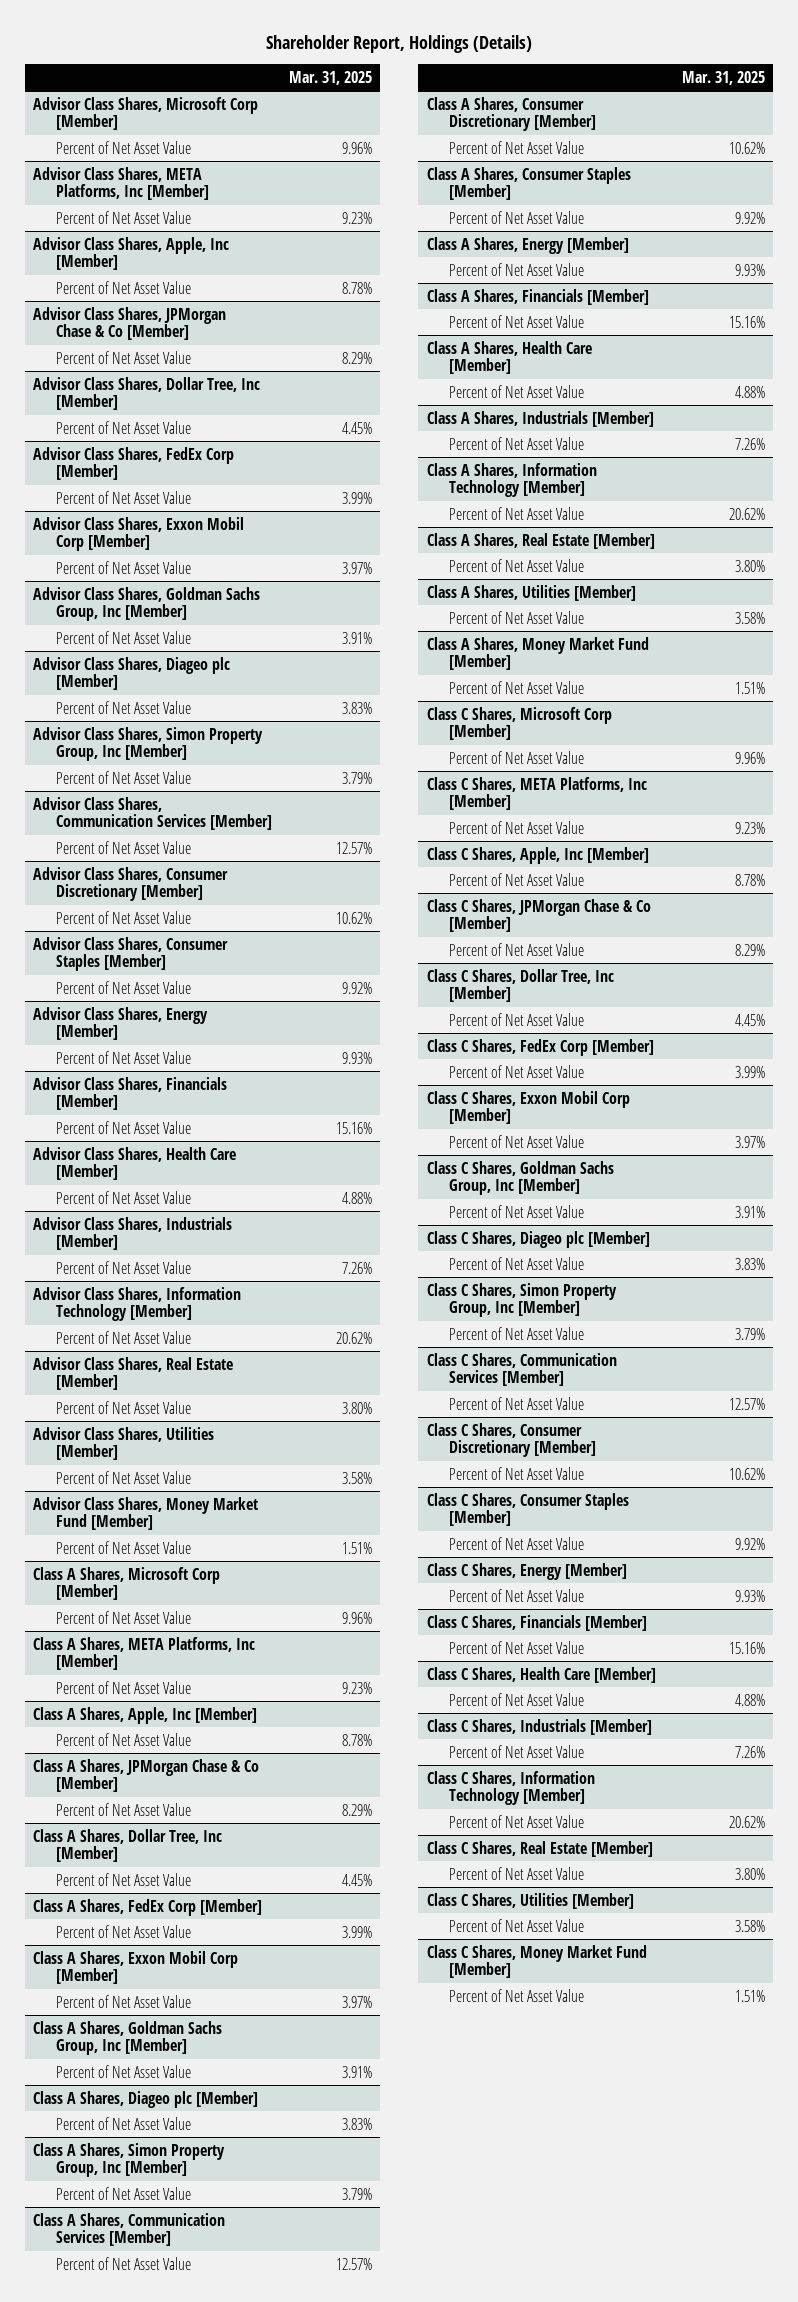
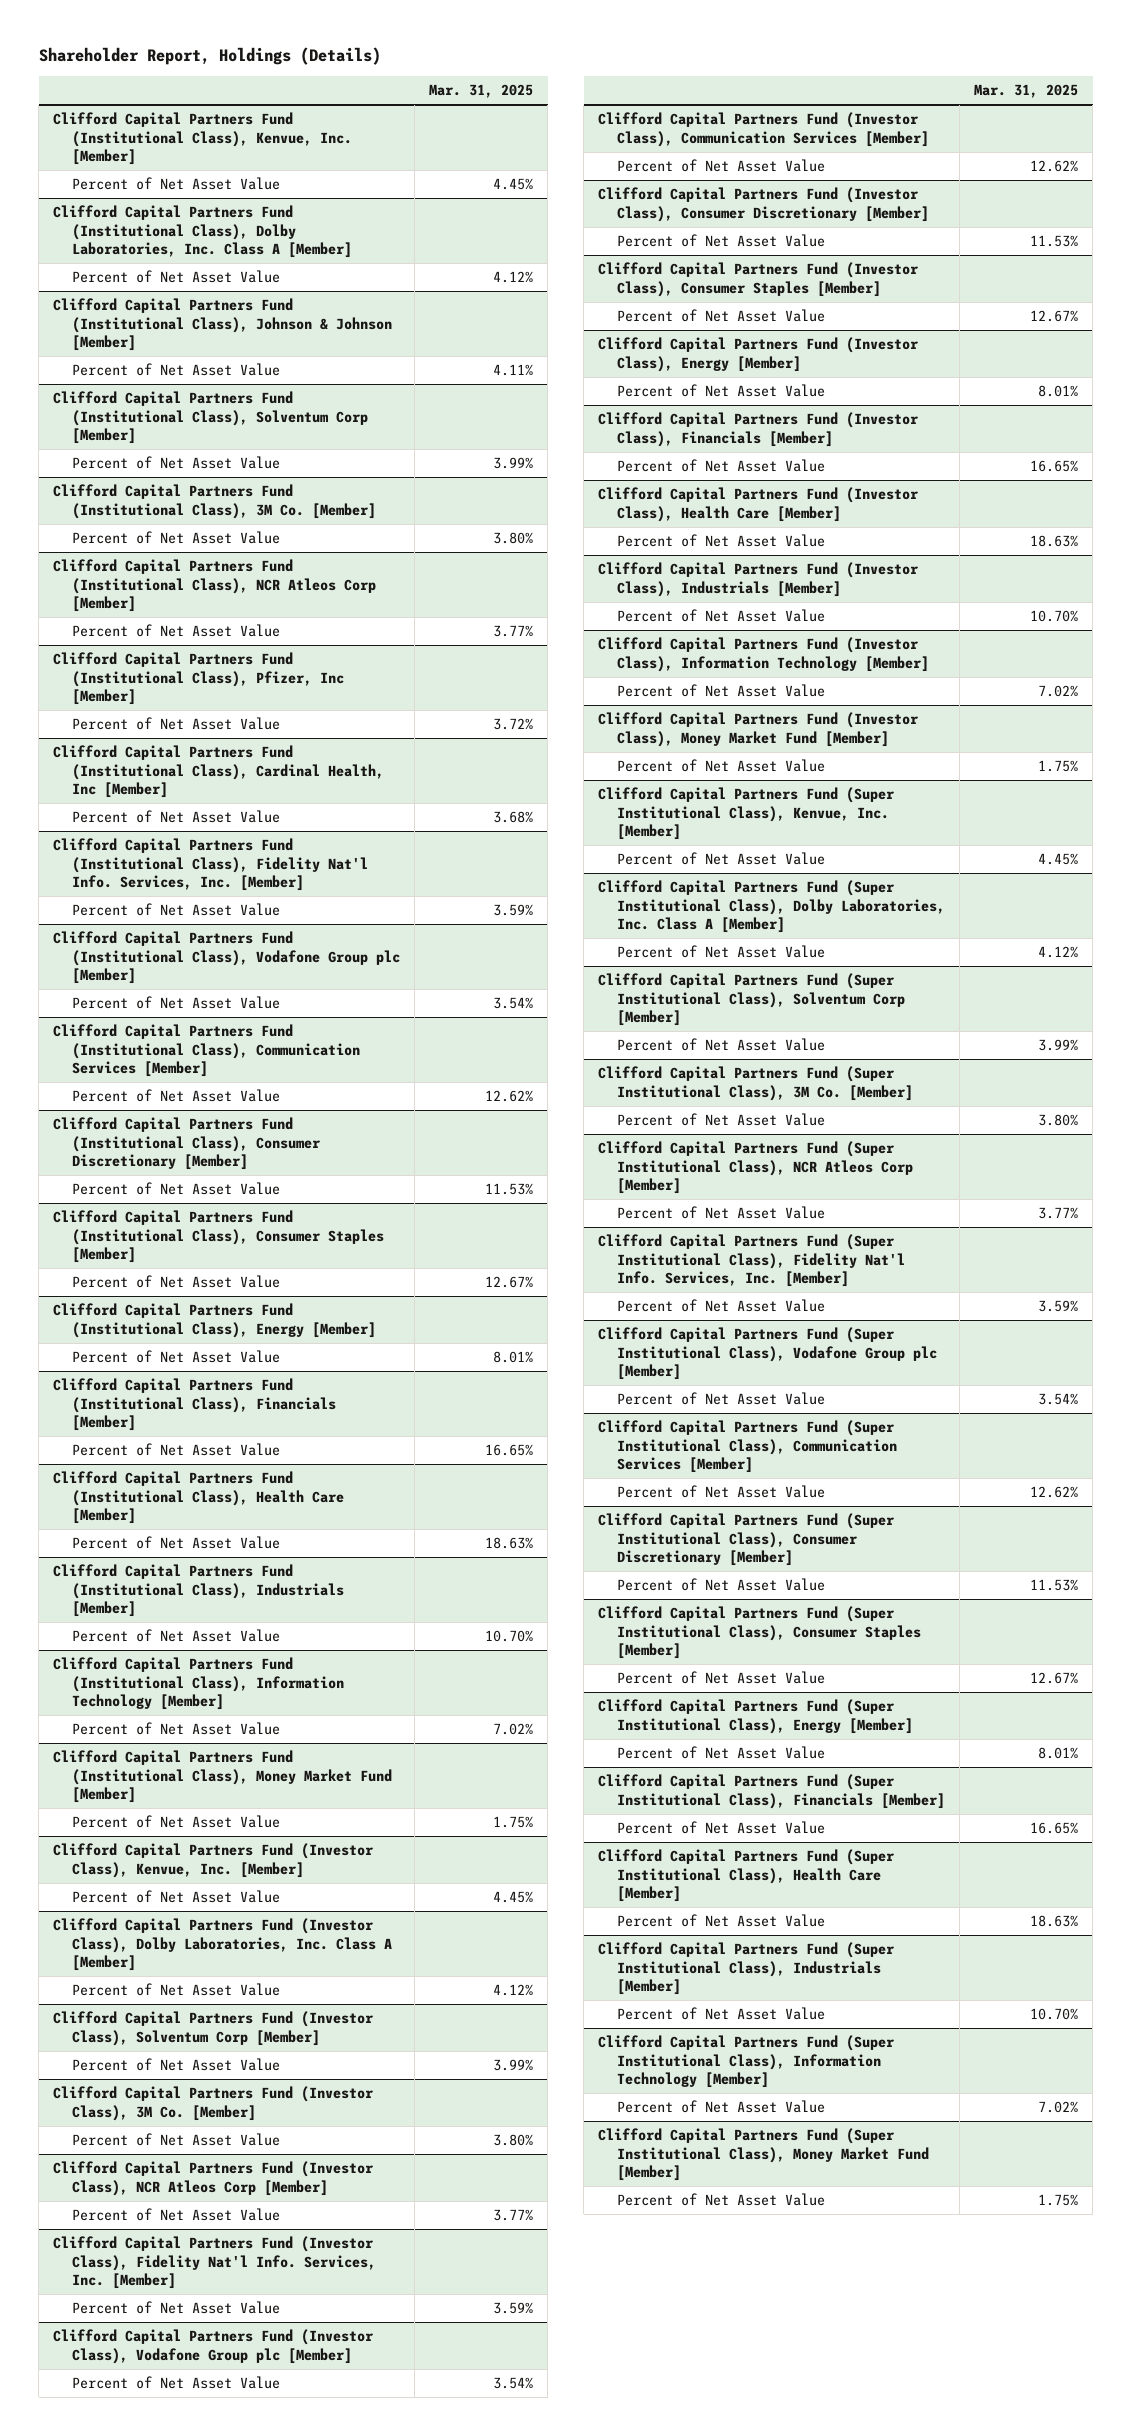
- Advisor Class Shares, Microsoft Corp [Member]
- Percent of Net Asset Value | 9.96%
- Advisor Class Shares, META Platforms, Inc [Member]
- Percent of Net Asset Value | 9.23%
- Advisor Class Shares, Apple, Inc [Member]
- Percent of Net Asset Value | 8.78%
- Advisor Class Shares, JPMorgan Chase & Co [Member]
- Percent of Net Asset Value | 8.29%
- Advisor Class Shares, Dollar Tree, Inc [Member]
+ Clifford Capital Partners Fund (Institutional Class), Kenvue, Inc. [Member]
- Advisor Class Shares, FedEx Corp [Member]
+ Clifford Capital Partners Fund (Institutional Class), Dolby Laboratories, Inc. Class A [Member]
+ Percent of Net Asset Value | 4.12%
+ Clifford Capital Partners Fund (Institutional Class), Johnson & Johnson [Member]
+ Percent of Net Asset Value | 4.11%
+ Clifford Capital Partners Fund (Institutional Class), Solventum Corp [Member]
- Advisor Class Shares, Exxon Mobil Corp [Member]
- Percent of Net Asset Value | 3.97%
- Advisor Class Shares, Goldman Sachs Group, Inc [Member]
- Percent of Net Asset Value | 3.91%
- Advisor Class Shares, Diageo plc [Member]
- Percent of Net Asset Value | 3.83%
- Advisor Class Shares, Simon Property Group, Inc [Member]
- Percent of Net Asset Value | 3.79%
- Advisor Class Shares, Communication Services [Member]
- Percent of Net Asset Value | 12.57%
- Advisor Class Shares, Consumer Discretionary [Member]
- Percent of Net Asset Value | 10.62%
- Advisor Class Shares, Consumer Staples [Member]
- Percent of Net Asset Value | 9.92%
- Advisor Class Shares, Energy [Member]
- Percent of Net Asset Value | 9.93%
- Advisor Class Shares, Financials [Member]
- Percent of Net Asset Value | 15.16%
- Advisor Class Shares, Health Care [Member]
- Percent of Net Asset Value | 4.88%
- Advisor Class Shares, Industrials [Member]
- Percent of Net Asset Value | 7.26%
- Advisor Class Shares, Information Technology [Member]
- Percent of Net Asset Value | 20.62%
- Advisor Class Shares, Real Estate [Member]
+ Clifford Capital Partners Fund (Institutional Class), 3M Co. [Member]
- Advisor Class Shares, Utilities [Member]
- Percent of Net Asset Value | 3.58%
- Advisor Class Shares, Money Market Fund [Member]
- Percent of Net Asset Value | 1.51%
- Class A Shares, Microsoft Corp [Member]
- Percent of Net Asset Value | 9.96%
- Class A Shares, META Platforms, Inc [Member]
- Percent of Net Asset Value | 9.23%
- Class A Shares, Apple, Inc [Member]
- Percent of Net Asset Value | 8.78%
- Class A Shares, JPMorgan Chase & Co [Member]
- Percent of Net Asset Value | 8.29%
- Class A Shares, Dollar Tree, Inc [Member]
+ Clifford Capital Partners Fund (Institutional Class), NCR Atleos Corp [Member]
+ Percent of Net Asset Value | 3.77%
+ Clifford Capital Partners Fund (Institutional Class), Pfizer, Inc [Member]
+ Percent of Net Asset Value | 3.72%
+ Clifford Capital Partners Fund (Institutional Class), Cardinal Health, Inc [Member]
+ Percent of Net Asset Value | 3.68%
+ Clifford Capital Partners Fund (Institutional Class), Fidelity Nat'l Info. Services, Inc. [Member]
+ Percent of Net Asset Value | 3.59%
+ Clifford Capital Partners Fund (Institutional Class), Vodafone Group plc [Member]
+ Percent of Net Asset Value | 3.54%
+ Clifford Capital Partners Fund (Institutional Class), Communication Services [Member]
+ Percent of Net Asset Value | 12.62%
+ Clifford Capital Partners Fund (Institutional Class), Consumer Discretionary [Member]
+ Percent of Net Asset Value | 11.53%
+ Clifford Capital Partners Fund (Institutional Class), Consumer Staples [Member]
+ Percent of Net Asset Value | 12.67%
+ Clifford Capital Partners Fund (Institutional Class), Energy [Member]
+ Percent of Net Asset Value | 8.01%
+ Clifford Capital Partners Fund (Institutional Class), Financials [Member]
+ Percent of Net Asset Value | 16.65%
+ Clifford Capital Partners Fund (Institutional Class), Health Care [Member]
+ Percent of Net Asset Value | 18.63%
+ Clifford Capital Partners Fund (Institutional Class), Industrials [Member]
+ Percent of Net Asset Value | 10.70%
+ Clifford Capital Partners Fund (Institutional Class), Information Technology [Member]
+ Percent of Net Asset Value | 7.02%
+ Clifford Capital Partners Fund (Institutional Class), Money Market Fund [Member]
+ Percent of Net Asset Value | 1.75%
+ Clifford Capital Partners Fund (Investor Class), Kenvue, Inc. [Member]
- Class A Shares, FedEx Corp [Member]
+ Clifford Capital Partners Fund (Investor Class), Dolby Laboratories, Inc. Class A [Member]
+ Percent of Net Asset Value | 4.12%
+ Clifford Capital Partners Fund (Investor Class), Solventum Corp [Member]
- Class A Shares, Exxon Mobil Corp [Member]
- Percent of Net Asset Value | 3.97%
- Class A Shares, Goldman Sachs Group, Inc [Member]
- Percent of Net Asset Value | 3.91%
- Class A Shares, Diageo plc [Member]
- Percent of Net Asset Value | 3.83%
- Class A Shares, Simon Property Group, Inc [Member]
- Percent of Net Asset Value | 3.79%
- Class A Shares, Communication Services [Member]
- Percent of Net Asset Value | 12.57%
- Class A Shares, Consumer Discretionary [Member]
- Percent of Net Asset Value | 10.62%
- Class A Shares, Consumer Staples [Member]
- Percent of Net Asset Value | 9.92%
- Class A Shares, Energy [Member]
- Percent of Net Asset Value | 9.93%
- Class A Shares, Financials [Member]
- Percent of Net Asset Value | 15.16%
- Class A Shares, Health Care [Member]
- Percent of Net Asset Value | 4.88%
- Class A Shares, Industrials [Member]
- Percent of Net Asset Value | 7.26%
- Class A Shares, Information Technology [Member]
- Percent of Net Asset Value | 20.62%
- Class A Shares, Real Estate [Member]
+ Clifford Capital Partners Fund (Investor Class), 3M Co. [Member]
- Class A Shares, Utilities [Member]
- Percent of Net Asset Value | 3.58%
- Class A Shares, Money Market Fund [Member]
- Percent of Net Asset Value | 1.51%
- Class C Shares, Microsoft Corp [Member]
- Percent of Net Asset Value | 9.96%
- Class C Shares, META Platforms, Inc [Member]
- Percent of Net Asset Value | 9.23%
- Class C Shares, Apple, Inc [Member]
- Percent of Net Asset Value | 8.78%
- Class C Shares, JPMorgan Chase & Co [Member]
- Percent of Net Asset Value | 8.29%
- Class C Shares, Dollar Tree, Inc [Member]
+ Clifford Capital Partners Fund (Investor Class), NCR Atleos Corp [Member]
+ Percent of Net Asset Value | 3.77%
+ Clifford Capital Partners Fund (Investor Class), Fidelity Nat'l Info. Services, Inc. [Member]
+ Percent of Net Asset Value | 3.59%
+ Clifford Capital Partners Fund (Investor Class), Vodafone Group plc [Member]
+ Percent of Net Asset Value | 3.54%
+ Clifford Capital Partners Fund (Investor Class), Communication Services [Member]
+ Percent of Net Asset Value | 12.62%
+ Clifford Capital Partners Fund (Investor Class), Consumer Discretionary [Member]
+ Percent of Net Asset Value | 11.53%
+ Clifford Capital Partners Fund (Investor Class), Consumer Staples [Member]
+ Percent of Net Asset Value | 12.67%
+ Clifford Capital Partners Fund (Investor Class), Energy [Member]
+ Percent of Net Asset Value | 8.01%
+ Clifford Capital Partners Fund (Investor Class), Financials [Member]
+ Percent of Net Asset Value | 16.65%
+ Clifford Capital Partners Fund (Investor Class), Health Care [Member]
+ Percent of Net Asset Value | 18.63%
+ Clifford Capital Partners Fund (Investor Class), Industrials [Member]
+ Percent of Net Asset Value | 10.70%
+ Clifford Capital Partners Fund (Investor Class), Information Technology [Member]
+ Percent of Net Asset Value | 7.02%
+ Clifford Capital Partners Fund (Investor Class), Money Market Fund [Member]
+ Percent of Net Asset Value | 1.75%
+ Clifford Capital Partners Fund (Super Institutional Class), Kenvue, Inc. [Member]
- Class C Shares, FedEx Corp [Member]
+ Clifford Capital Partners Fund (Super Institutional Class), Dolby Laboratories, Inc. Class A [Member]
+ Percent of Net Asset Value | 4.12%
+ Clifford Capital Partners Fund (Super Institutional Class), Solventum Corp [Member]
- Class C Shares, Exxon Mobil Corp [Member]
- Percent of Net Asset Value | 3.97%
- Class C Shares, Goldman Sachs Group, Inc [Member]
- Percent of Net Asset Value | 3.91%
- Class C Shares, Diageo plc [Member]
- Percent of Net Asset Value | 3.83%
- Class C Shares, Simon Property Group, Inc [Member]
- Percent of Net Asset Value | 3.79%
- Class C Shares, Communication Services [Member]
- Percent of Net Asset Value | 12.57%
- Class C Shares, Consumer Discretionary [Member]
- Percent of Net Asset Value | 10.62%
- Class C Shares, Consumer Staples [Member]
- Percent of Net Asset Value | 9.92%
- Class C Shares, Energy [Member]
- Percent of Net Asset Value | 9.93%
- Class C Shares, Financials [Member]
- Percent of Net Asset Value | 15.16%
- Class C Shares, Health Care [Member]
- Percent of Net Asset Value | 4.88%
- Class C Shares, Industrials [Member]
- Percent of Net Asset Value | 7.26%
- Class C Shares, Information Technology [Member]
- Percent of Net Asset Value | 20.62%
- Class C Shares, Real Estate [Member]
+ Clifford Capital Partners Fund (Super Institutional Class), 3M Co. [Member]
- Class C Shares, Utilities [Member]
- Percent of Net Asset Value | 3.58%
- Class C Shares, Money Market Fund [Member]
- Percent of Net Asset Value | 1.51%
+ Clifford Capital Partners Fund (Super Institutional Class), NCR Atleos Corp [Member]
+ Percent of Net Asset Value | 3.77%
+ Clifford Capital Partners Fund (Super Institutional Class), Fidelity Nat'l Info. Services, Inc. [Member]
+ Percent of Net Asset Value | 3.59%
+ Clifford Capital Partners Fund (Super Institutional Class), Vodafone Group plc [Member]
+ Percent of Net Asset Value | 3.54%
+ Clifford Capital Partners Fund (Super Institutional Class), Communication Services [Member]
+ Percent of Net Asset Value | 12.62%
+ Clifford Capital Partners Fund (Super Institutional Class), Consumer Discretionary [Member]
+ Percent of Net Asset Value | 11.53%
+ Clifford Capital Partners Fund (Super Institutional Class), Consumer Staples [Member]
+ Percent of Net Asset Value | 12.67%
+ Clifford Capital Partners Fund (Super Institutional Class), Energy [Member]
+ Percent of Net Asset Value | 8.01%
+ Clifford Capital Partners Fund (Super Institutional Class), Financials [Member]
+ Percent of Net Asset Value | 16.65%
+ Clifford Capital Partners Fund (Super Institutional Class), Health Care [Member]
+ Percent of Net Asset Value | 18.63%
+ Clifford Capital Partners Fund (Super Institutional Class), Industrials [Member]
+ Percent of Net Asset Value | 10.70%
+ Clifford Capital Partners Fund (Super Institutional Class), Information Technology [Member]
+ Percent of Net Asset Value | 7.02%
+ Clifford Capital Partners Fund (Super Institutional Class), Money Market Fund [Member]
+ Percent of Net Asset Value | 1.75%

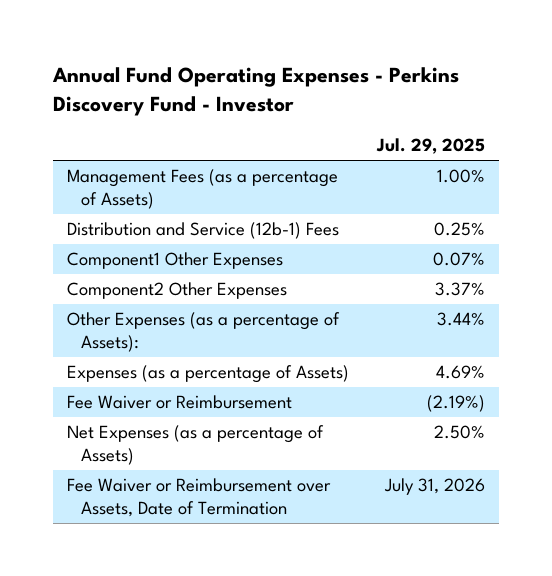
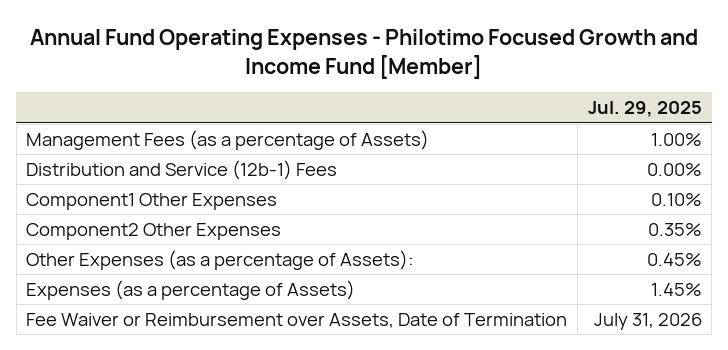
- Annual Fund Operating Expenses - Perkins Discovery Fund - Investor
+ Annual Fund Operating Expenses - Philotimo Focused Growth and Income Fund [Member]
- Distribution and Service (12b-1) Fees | 0.25%
- Component1 Other Expenses | 0.07%
- Component2 Other Expenses | 3.37%
- Other Expenses (as a percentage of Assets): | 3.44%
- Expenses (as a percentage of Assets) | 4.69%
- Fee Waiver or Reimbursement | (2.19%)
- Net Expenses (as a percentage of Assets) | 2.50%
+ Distribution and Service (12b-1) Fees | 0.00%
+ Component1 Other Expenses | 0.10%
+ Component2 Other Expenses | 0.35%
+ Other Expenses (as a percentage of Assets): | 0.45%
+ Expenses (as a percentage of Assets) | 1.45%

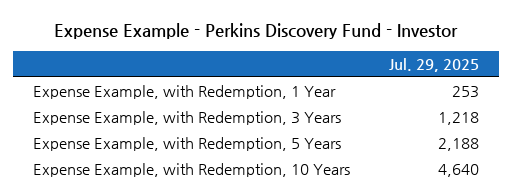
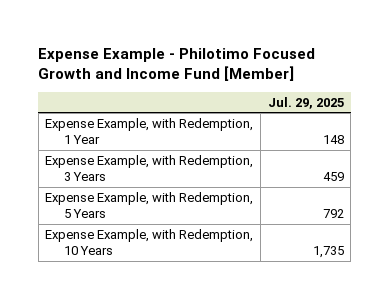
- Expense Example - Perkins Discovery Fund - Investor
+ Expense Example - Philotimo Focused Growth and Income Fund [Member]
- Expense Example, with Redemption, 1 Year | 253
- Expense Example, with Redemption, 3 Years | 1,218
- Expense Example, with Redemption, 5 Years | 2,188
- Expense Example, with Redemption, 10 Years | 4,640
+ Expense Example, with Redemption, 1 Year | 148
+ Expense Example, with Redemption, 3 Years | 459
+ Expense Example, with Redemption, 5 Years | 792
+ Expense Example, with Redemption, 10 Years | 1,735

